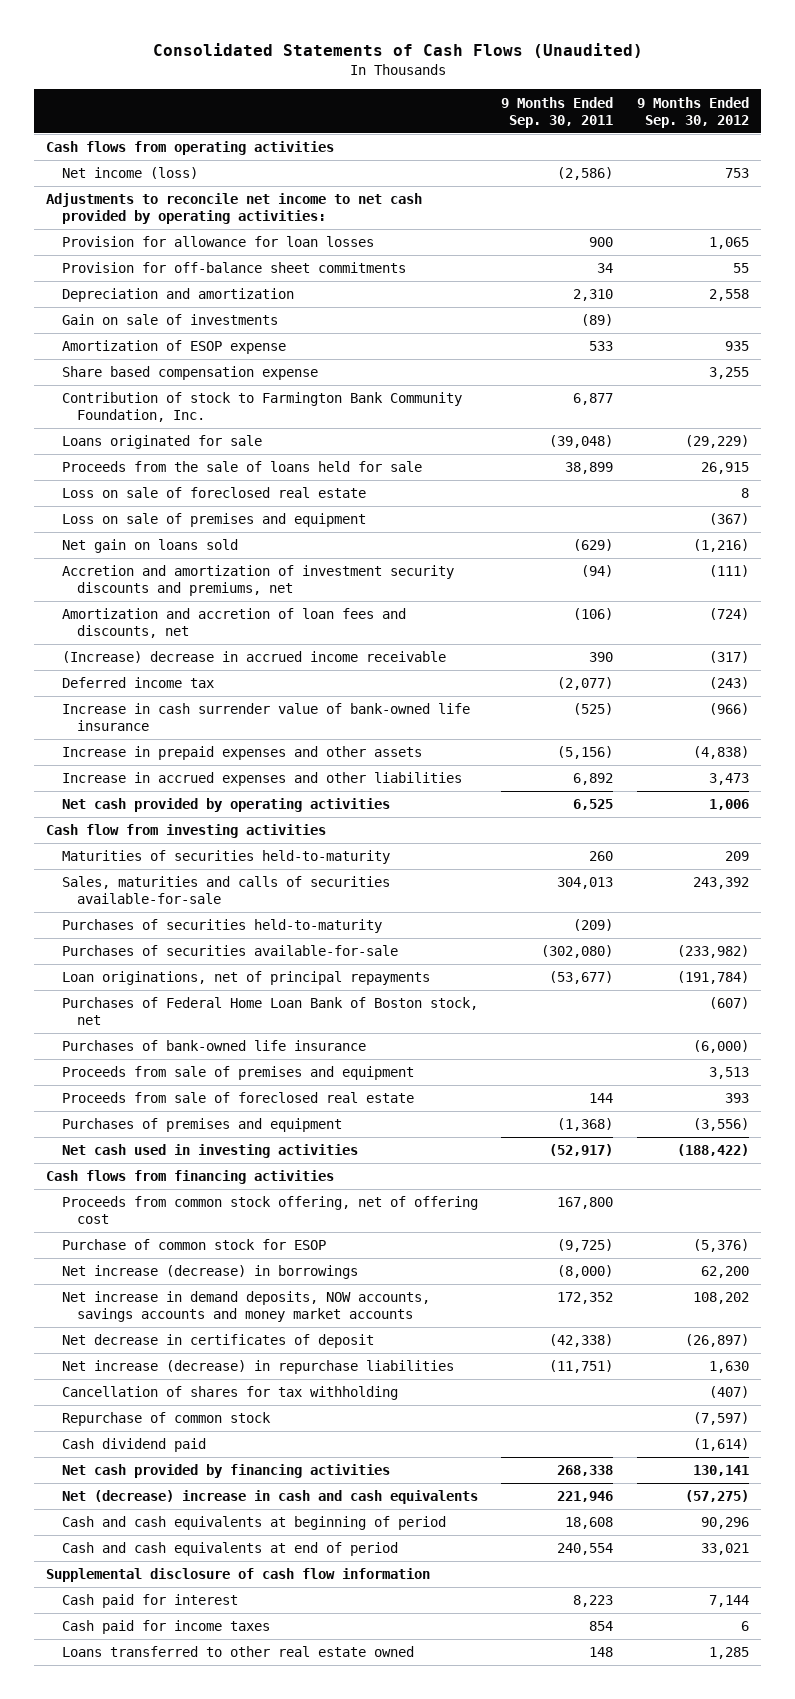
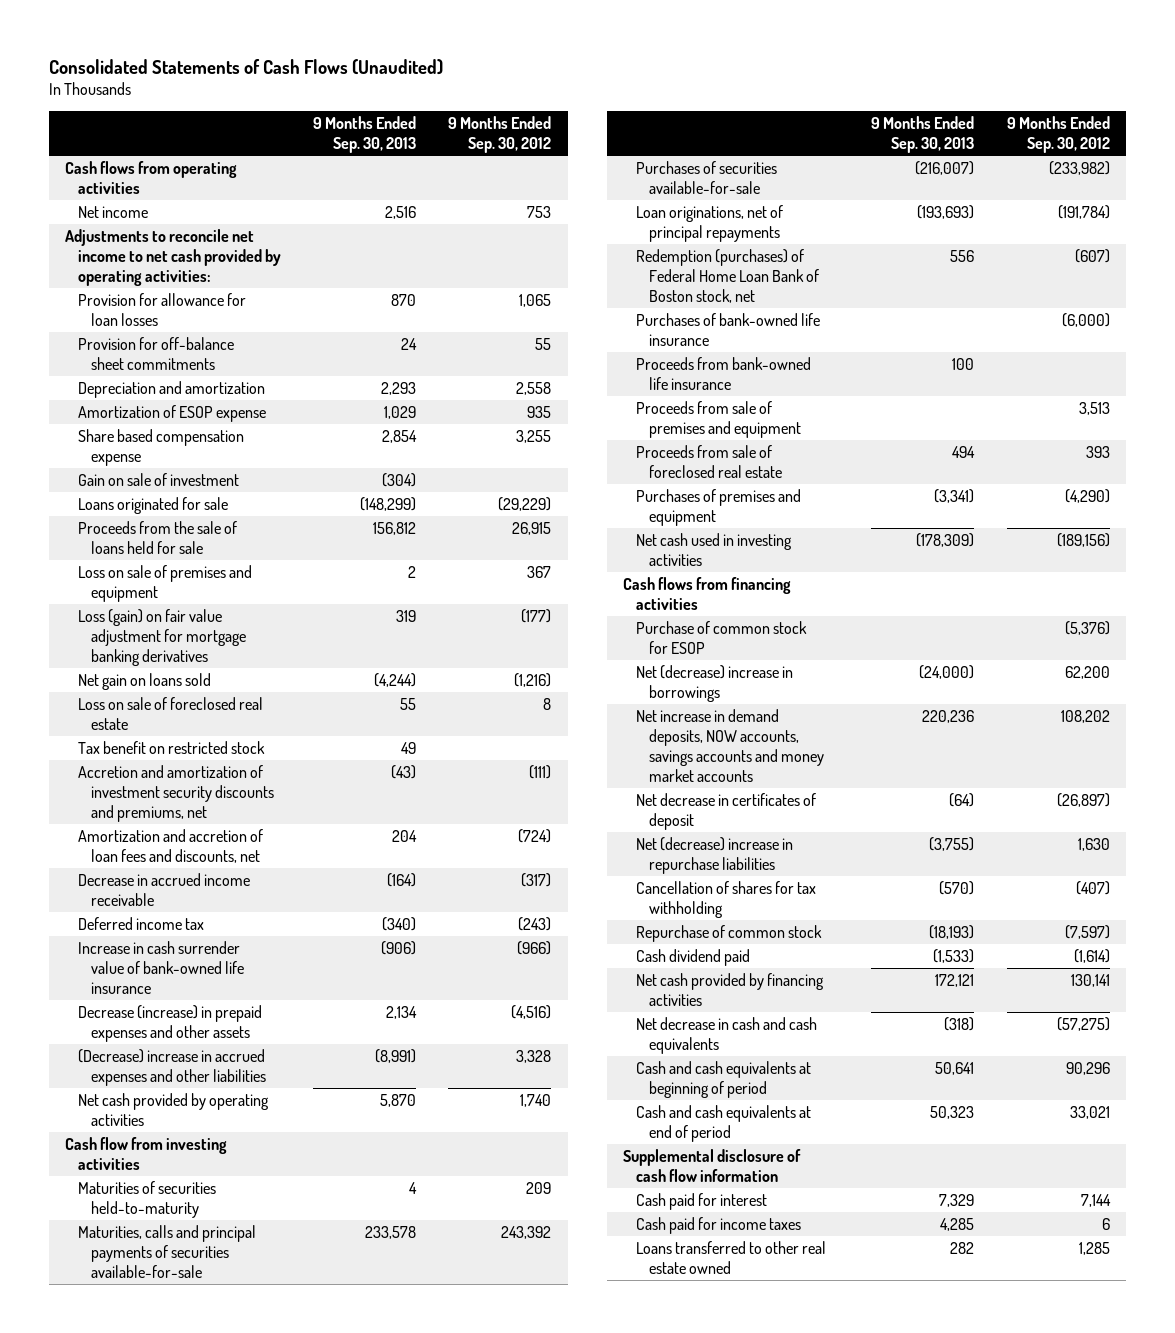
- | 9 Months Ended Sep. 30, 2011 | 9 Months Ended Sep. 30, 2012
+ | 9 Months Ended Sep. 30, 2013 | 9 Months Ended Sep. 30, 2012
- Net income (loss) | (2,586) | 753
+ Net income | 2,516 | 753
- Gain on sale of investments | (89) |
- Contribution of stock to Farmington Bank Community Foundation, Inc. | 6,877 |
+ Gain on sale of investment | (304) |
- Loss on sale of premises and equipment | | (367)
+ Loss on sale of premises and equipment | 2 | 367
+ Loss (gain) on fair value adjustment for mortgage banking derivatives | 319 | (177)
moved down: Loss on sale of foreclosed real estate | 55 | 8
+ Tax benefit on restricted stock | 49 |
- (Increase) decrease in accrued income receivable | 390 | (317)
+ Decrease in accrued income receivable | (164) | (317)
- Increase in prepaid expenses and other assets | (5,156) | (4,838)
- Increase in accrued expenses and other liabilities | 6,892 | 3,473
- Net cash provided by operating activities | 6,525 | 1,006
+ Decrease (increase) in prepaid expenses and other assets | 2,134 | (4,516)
+ (Decrease) increase in accrued expenses and other liabilities | (8,991) | 3,328
+ Net cash provided by operating activities | 5,870 | 1,740
- Sales, maturities and calls of securities available-for-sale | 304,013 | 243,392
- Purchases of securities held-to-maturity | (209) |
+ Maturities, calls and principal payments of securities available-for-sale | 233,578 | 243,392
- Purchases of Federal Home Loan Bank of Boston stock, net | | (607)
+ Redemption (purchases) of Federal Home Loan Bank of Boston stock, net | 556 | (607)
+ Proceeds from bank-owned life insurance | 100 |
- Purchases of premises and equipment | (1,368) | (3,556)
- Net cash used in investing activities | (52,917) | (188,422)
+ Purchases of premises and equipment | (3,341) | (4,290)
+ Net cash used in investing activities | (178,309) | (189,156)
- Proceeds from common stock offering, net of offering cost | 167,800 |
- Net increase (decrease) in borrowings | (8,000) | 62,200
+ Net (decrease) increase in borrowings | (24,000) | 62,200
- Net increase (decrease) in repurchase liabilities | (11,751) | 1,630
+ Net (decrease) increase in repurchase liabilities | (3,755) | 1,630
- Net (decrease) increase in cash and cash equivalents | 221,946 | (57,275)
+ Net decrease in cash and cash equivalents | (318) | (57,275)

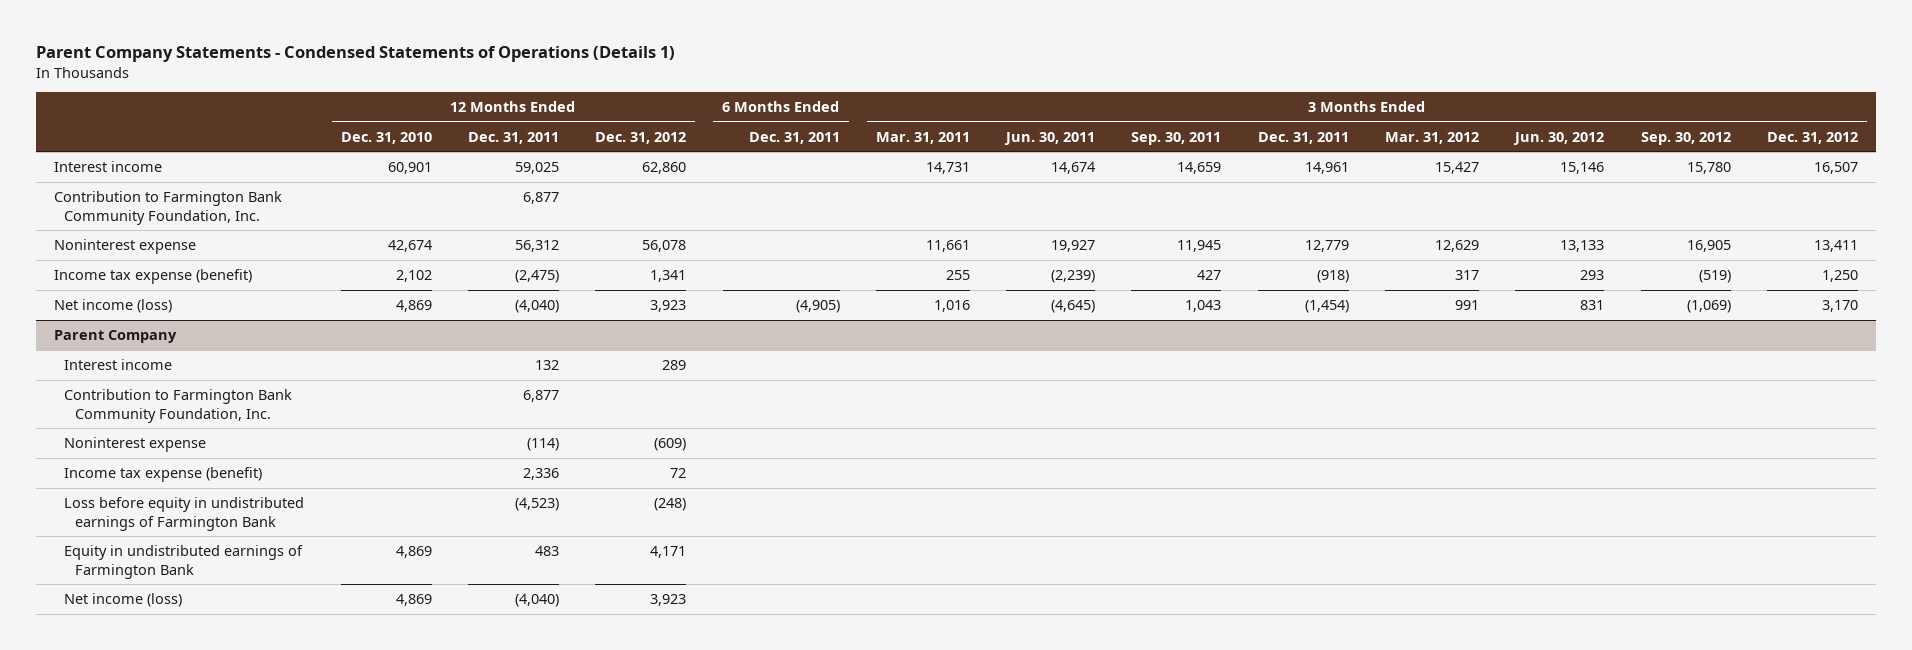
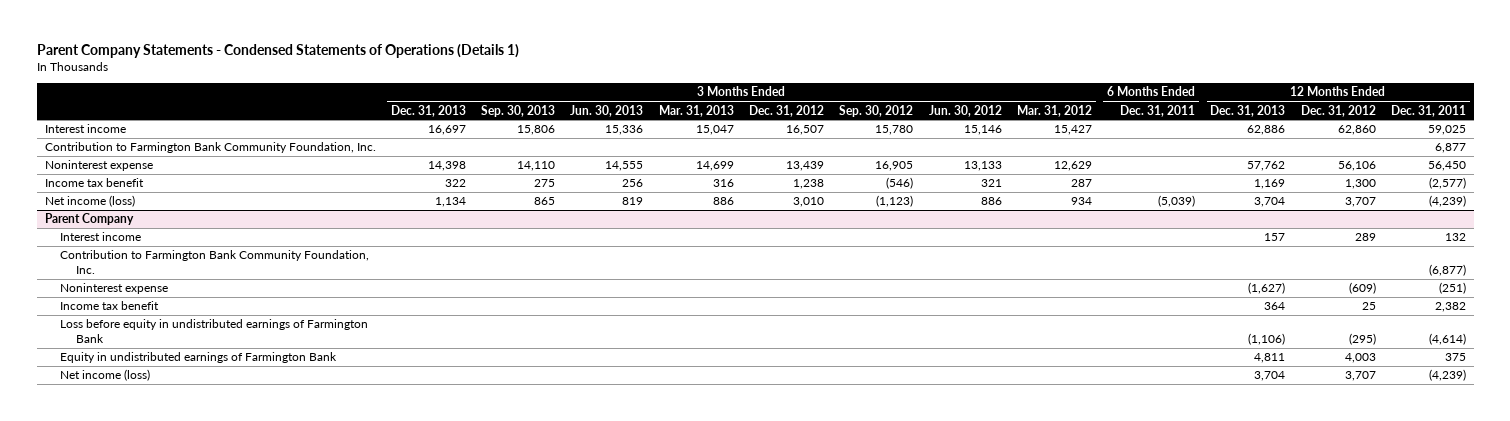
- | 12 Months Ended Dec. 31, 2010 | 12 Months Ended Dec. 31, 2011 | 12 Months Ended Dec. 31, 2012 | 6 Months Ended Dec. 31, 2011 | 3 Months Ended Mar. 31, 2011 | 3 Months Ended Jun. 30, 2011 | 3 Months Ended Sep. 30, 2011 | 3 Months Ended Dec. 31, 2011 | 3 Months Ended Mar. 31, 2012 | 3 Months Ended Jun. 30, 2012 | 3 Months Ended Sep. 30, 2012 | 3 Months Ended Dec. 31, 2012
+ | 3 Months Ended Dec. 31, 2013 | 3 Months Ended Sep. 30, 2013 | 3 Months Ended Jun. 30, 2013 | 3 Months Ended Mar. 31, 2013 | 3 Months Ended Dec. 31, 2012 | 3 Months Ended Sep. 30, 2012 | 3 Months Ended Jun. 30, 2012 | 3 Months Ended Mar. 31, 2012 | 6 Months Ended Dec. 31, 2011 | 12 Months Ended Dec. 31, 2013 | 12 Months Ended Dec. 31, 2012 | 12 Months Ended Dec. 31, 2011
- Noninterest expense | 42,674 | 56,312 | 56,078 | | 11,661 | 19,927 | 11,945 | 12,779 | 12,629 | 13,133 | 16,905 | 13,411
- Income tax expense (benefit) | 2,102 | (2,475) | 1,341 | | 255 | (2,239) | 427 | (918) | 317 | 293 | (519) | 1,250
- Net income (loss) | 4,869 | (4,040) | 3,923 | (4,905) | 1,016 | (4,645) | 1,043 | (1,454) | 991 | 831 | (1,069) | 3,170
+ Noninterest expense | 14,398 | 14,110 | 14,555 | 14,699 | 13,439 | 16,905 | 13,133 | 12,629 | | 57,762 | 56,106 | 56,450
+ Income tax benefit | 322 | 275 | 256 | 316 | 1,238 | (546) | 321 | 287 | | 1,169 | 1,300 | (2,577)
+ Net income (loss) | 1,134 | 865 | 819 | 886 | 3,010 | (1,123) | 886 | 934 | (5,039) | 3,704 | 3,707 | (4,239)
@ Parent Company
- Contribution to Farmington Bank Community Foundation, Inc. | | 6,877 | | | | | | | | | |
- Noninterest expense | | (114) | (609) | | | | | | | | |
- Income tax expense (benefit) | | 2,336 | 72 | | | | | | | | |
- Loss before equity in undistributed earnings of Farmington Bank | | (4,523) | (248) | | | | | | | | |
- Equity in undistributed earnings of Farmington Bank | 4,869 | 483 | 4,171 | | | | | | | | |
- Net income (loss) | 4,869 | (4,040) | 3,923 | | | | | | | | |
+ Contribution to Farmington Bank Community Foundation, Inc. | | | | | | | | | | | | (6,877)
+ Noninterest expense | | | | | | | | | | (1,627) | (609) | (251)
+ Income tax benefit | | | | | | | | | | 364 | 25 | 2,382
+ Loss before equity in undistributed earnings of Farmington Bank | | | | | | | | | | (1,106) | (295) | (4,614)
+ Equity in undistributed earnings of Farmington Bank | | | | | | | | | | 4,811 | 4,003 | 375
+ Net income (loss) | | | | | | | | | | 3,704 | 3,707 | (4,239)

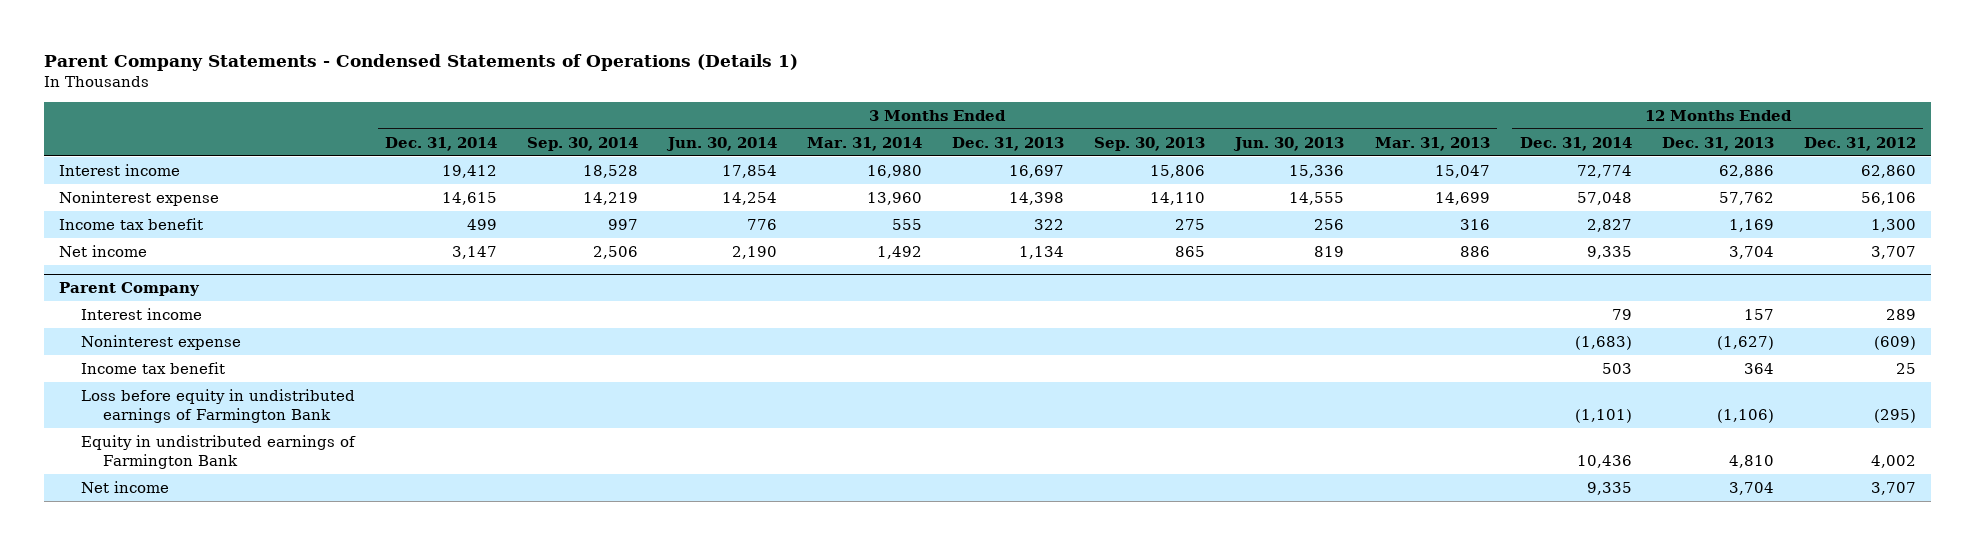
- | 3 Months Ended Dec. 31, 2013 | 3 Months Ended Sep. 30, 2013 | 3 Months Ended Jun. 30, 2013 | 3 Months Ended Mar. 31, 2013 | 3 Months Ended Dec. 31, 2012 | 3 Months Ended Sep. 30, 2012 | 3 Months Ended Jun. 30, 2012 | 3 Months Ended Mar. 31, 2012 | 6 Months Ended Dec. 31, 2011 | 12 Months Ended Dec. 31, 2013 | 12 Months Ended Dec. 31, 2012 | 12 Months Ended Dec. 31, 2011
+ | 3 Months Ended Dec. 31, 2014 | 3 Months Ended Sep. 30, 2014 | 3 Months Ended Jun. 30, 2014 | 3 Months Ended Mar. 31, 2014 | 3 Months Ended Dec. 31, 2013 | 3 Months Ended Sep. 30, 2013 | 3 Months Ended Jun. 30, 2013 | 3 Months Ended Mar. 31, 2013 | 12 Months Ended Dec. 31, 2014 | 12 Months Ended Dec. 31, 2013 | 12 Months Ended Dec. 31, 2012
- Contribution to Farmington Bank Community Foundation, Inc. | | | | | | | | | | | | 6,877
- Net income (loss) | 1,134 | 865 | 819 | 886 | 3,010 | (1,123) | 886 | 934 | (5,039) | 3,704 | 3,707 | (4,239)
+ Net income | 3,147 | 2,506 | 2,190 | 1,492 | 1,134 | 865 | 819 | 886 | 9,335 | 3,704 | 3,707
@ Parent Company
- Contribution to Farmington Bank Community Foundation, Inc. | | | | | | | | | | | | (6,877)
- Equity in undistributed earnings of Farmington Bank | | | | | | | | | | 4,811 | 4,003 | 375
- Net income (loss) | | | | | | | | | | 3,704 | 3,707 | (4,239)
+ Equity in undistributed earnings of Farmington Bank | | | | | | | | | 10,436 | 4,810 | 4,002
+ Net income | | | | | | | | | 9,335 | 3,704 | 3,707

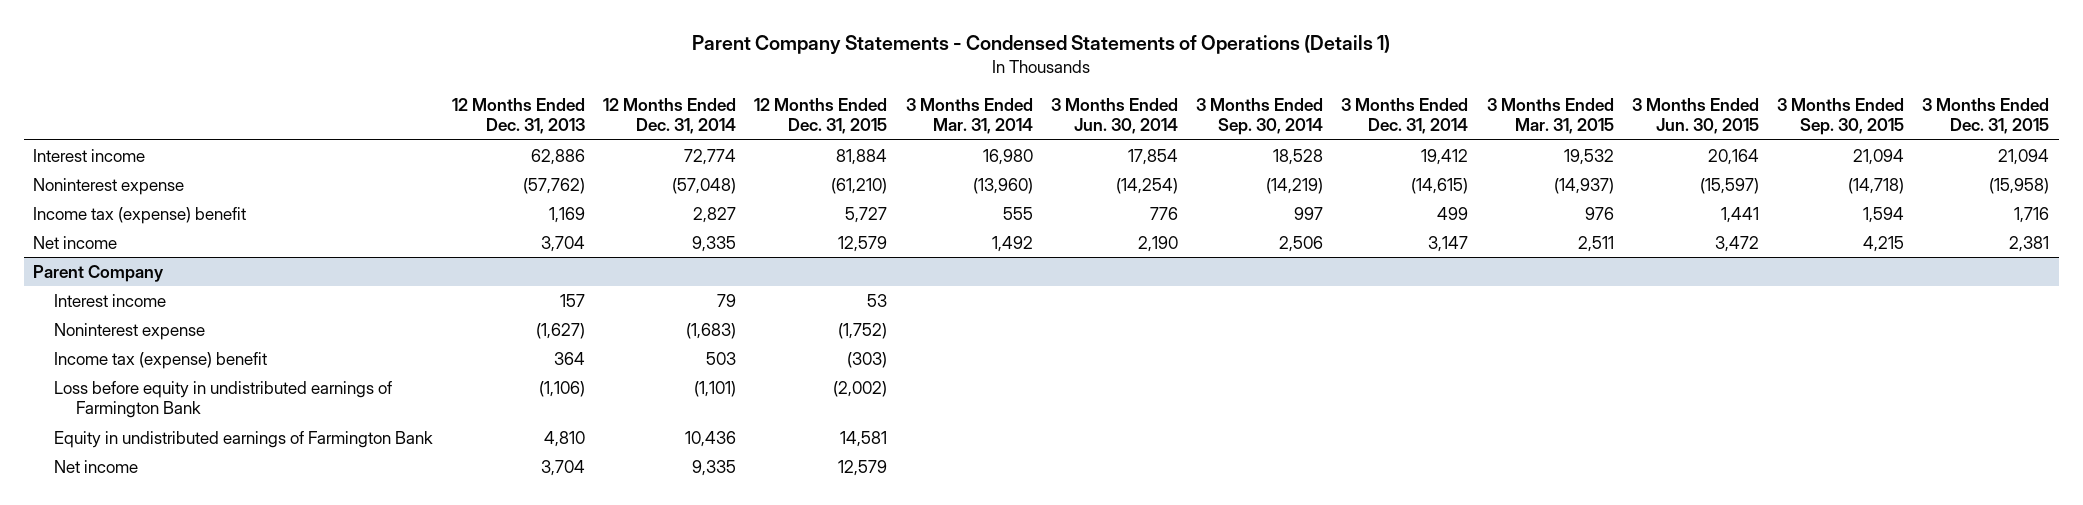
- | 3 Months Ended Dec. 31, 2014 | 3 Months Ended Sep. 30, 2014 | 3 Months Ended Jun. 30, 2014 | 3 Months Ended Mar. 31, 2014 | 3 Months Ended Dec. 31, 2013 | 3 Months Ended Sep. 30, 2013 | 3 Months Ended Jun. 30, 2013 | 3 Months Ended Mar. 31, 2013 | 12 Months Ended Dec. 31, 2014 | 12 Months Ended Dec. 31, 2013 | 12 Months Ended Dec. 31, 2012
+ | 12 Months Ended Dec. 31, 2013 | 12 Months Ended Dec. 31, 2014 | 12 Months Ended Dec. 31, 2015 | 3 Months Ended Mar. 31, 2014 | 3 Months Ended Jun. 30, 2014 | 3 Months Ended Sep. 30, 2014 | 3 Months Ended Dec. 31, 2014 | 3 Months Ended Mar. 31, 2015 | 3 Months Ended Jun. 30, 2015 | 3 Months Ended Sep. 30, 2015 | 3 Months Ended Dec. 31, 2015
- Noninterest expense | 14,615 | 14,219 | 14,254 | 13,960 | 14,398 | 14,110 | 14,555 | 14,699 | 57,048 | 57,762 | 56,106
- Income tax benefit | 499 | 997 | 776 | 555 | 322 | 275 | 256 | 316 | 2,827 | 1,169 | 1,300
+ Noninterest expense | (57,762) | (57,048) | (61,210) | (13,960) | (14,254) | (14,219) | (14,615) | (14,937) | (15,597) | (14,718) | (15,958)
+ Income tax (expense) benefit | 1,169 | 2,827 | 5,727 | 555 | 776 | 997 | 499 | 976 | 1,441 | 1,594 | 1,716
@ Parent Company
- Income tax benefit | | | | | | | | | 503 | 364 | 25
+ Income tax (expense) benefit | 364 | 503 | (303) | | | | | | | |

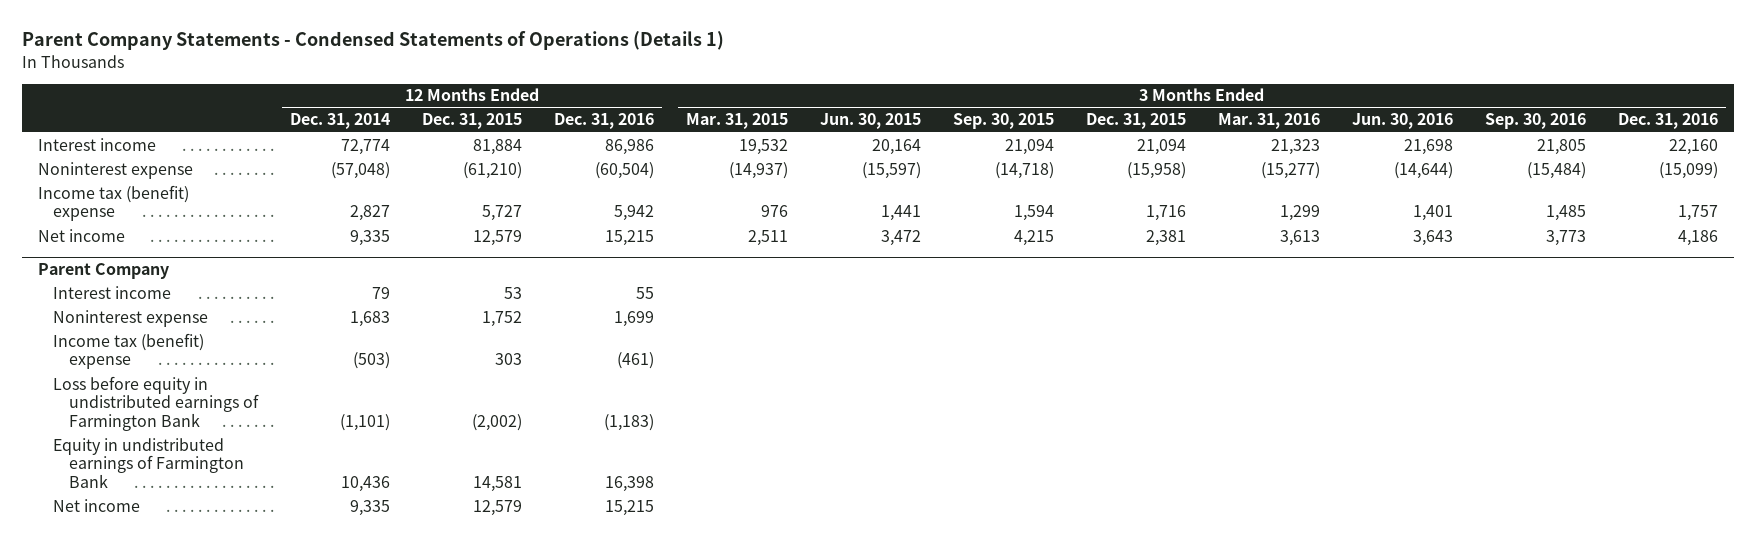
- | 12 Months Ended Dec. 31, 2013 | 12 Months Ended Dec. 31, 2014 | 12 Months Ended Dec. 31, 2015 | 3 Months Ended Mar. 31, 2014 | 3 Months Ended Jun. 30, 2014 | 3 Months Ended Sep. 30, 2014 | 3 Months Ended Dec. 31, 2014 | 3 Months Ended Mar. 31, 2015 | 3 Months Ended Jun. 30, 2015 | 3 Months Ended Sep. 30, 2015 | 3 Months Ended Dec. 31, 2015
+ | 12 Months Ended Dec. 31, 2014 | 12 Months Ended Dec. 31, 2015 | 12 Months Ended Dec. 31, 2016 | 3 Months Ended Mar. 31, 2015 | 3 Months Ended Jun. 30, 2015 | 3 Months Ended Sep. 30, 2015 | 3 Months Ended Dec. 31, 2015 | 3 Months Ended Mar. 31, 2016 | 3 Months Ended Jun. 30, 2016 | 3 Months Ended Sep. 30, 2016 | 3 Months Ended Dec. 31, 2016
- Income tax (expense) benefit | 1,169 | 2,827 | 5,727 | 555 | 776 | 997 | 499 | 976 | 1,441 | 1,594 | 1,716
+ Income tax (benefit) expense | 2,827 | 5,727 | 5,942 | 976 | 1,441 | 1,594 | 1,716 | 1,299 | 1,401 | 1,485 | 1,757
@ Parent Company
- Noninterest expense | (1,627) | (1,683) | (1,752) | | | | | | | |
- Income tax (expense) benefit | 364 | 503 | (303) | | | | | | | |
+ Noninterest expense | 1,683 | 1,752 | 1,699 | | | | | | | |
+ Income tax (benefit) expense | (503) | 303 | (461) | | | | | | | |

